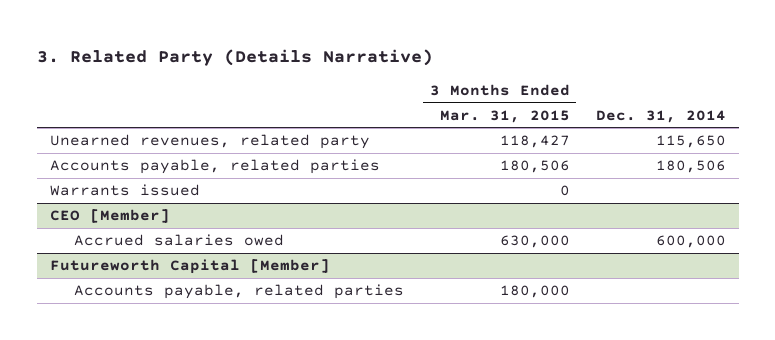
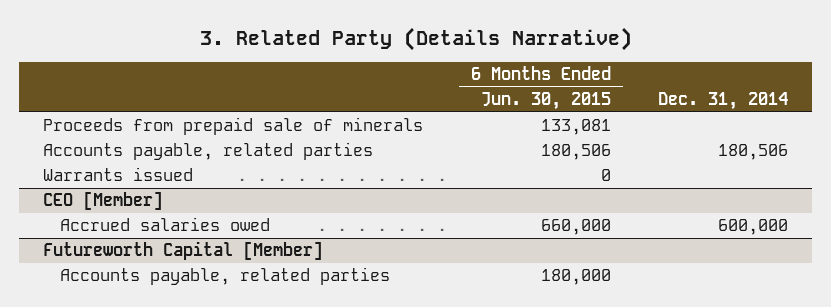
- | 3 Months Ended Mar. 31, 2015 | Dec. 31, 2014
+ | 6 Months Ended Jun. 30, 2015 | Dec. 31, 2014
- Unearned revenues, related party | 118,427 | 115,650
+ Proceeds from prepaid sale of minerals | 133,081 |

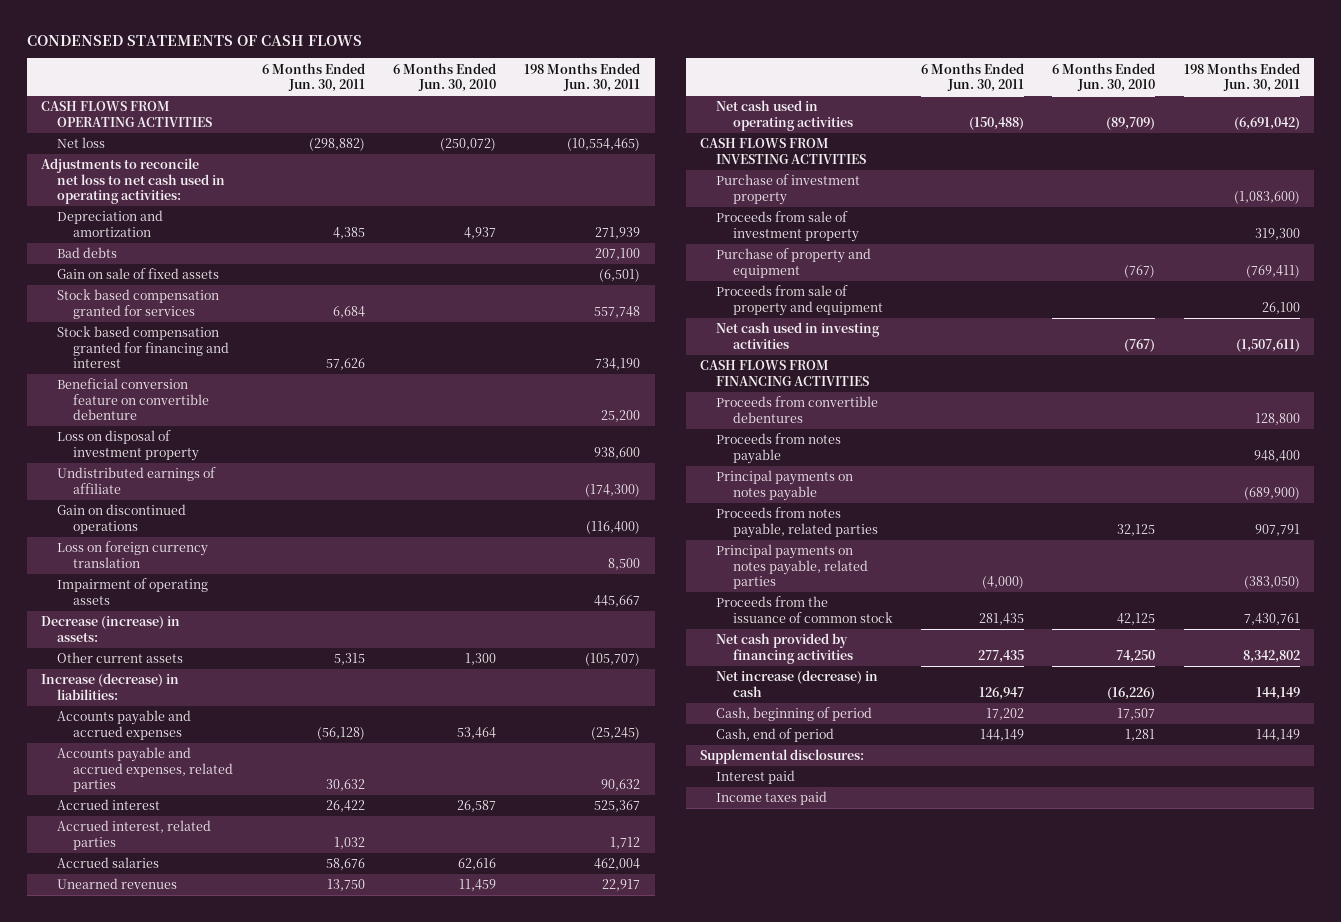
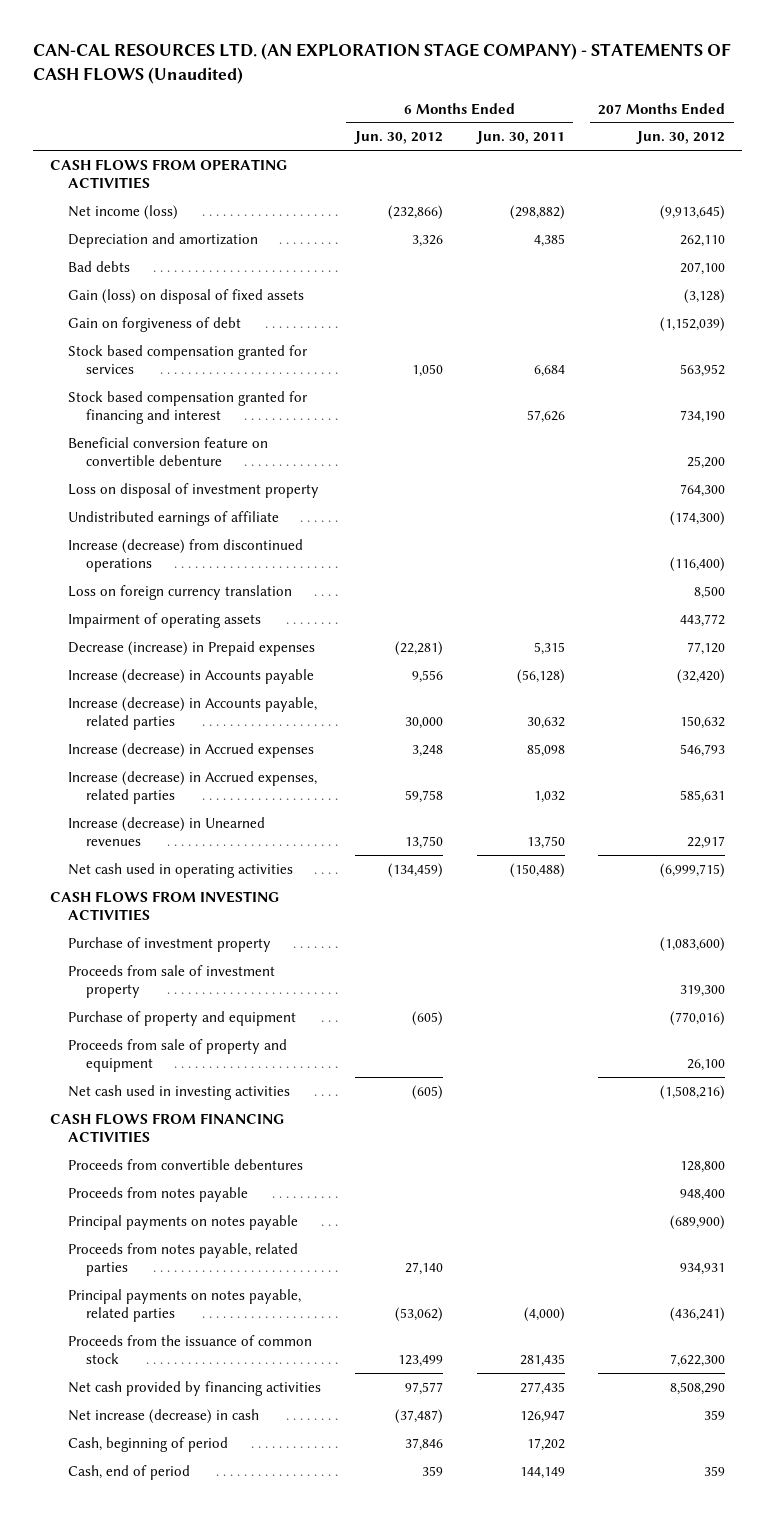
- CONDENSED STATEMENTS OF CASH FLOWS
+ CAN-CAL RESOURCES LTD. (AN EXPLORATION STAGE COMPANY) - STATEMENTS OF CASH FLOWS (Unaudited)
- | 6 Months Ended Jun. 30, 2011 | 6 Months Ended Jun. 30, 2010 | 198 Months Ended Jun. 30, 2011
+ | 6 Months Ended Jun. 30, 2012 | 6 Months Ended Jun. 30, 2011 | 207 Months Ended Jun. 30, 2012
- Net loss | (298,882) | (250,072) | (10,554,465)
- Adjustments to reconcile net loss to net cash used in operating activities:
+ Net income (loss) | (232,866) | (298,882) | (9,913,645)
- Gain on sale of fixed assets | | | (6,501)
+ Gain (loss) on disposal of fixed assets | | | (3,128)
+ Gain on forgiveness of debt | | | (1,152,039)
- Gain on discontinued operations | | | (116,400)
+ Increase (decrease) from discontinued operations | | | (116,400)
- Decrease (increase) in assets:
- Other current assets | 5,315 | 1,300 | (105,707)
- Increase (decrease) in liabilities:
- Accounts payable and accrued expenses | (56,128) | 53,464 | (25,245)
- Accounts payable and accrued expenses, related parties | 30,632 | | 90,632
- Accrued interest | 26,422 | 26,587 | 525,367
- Accrued interest, related parties | 1,032 | | 1,712
- Accrued salaries | 58,676 | 62,616 | 462,004
- Unearned revenues | 13,750 | 11,459 | 22,917
+ Decrease (increase) in Prepaid expenses | (22,281) | 5,315 | 77,120
+ Increase (decrease) in Accounts payable | 9,556 | (56,128) | (32,420)
+ Increase (decrease) in Accounts payable, related parties | 30,000 | 30,632 | 150,632
+ Increase (decrease) in Accrued expenses | 3,248 | 85,098 | 546,793
+ Increase (decrease) in Accrued expenses, related parties | 59,758 | 1,032 | 585,631
+ Increase (decrease) in Unearned revenues | 13,750 | 13,750 | 22,917
- Supplemental disclosures:
- Interest paid
- Income taxes paid

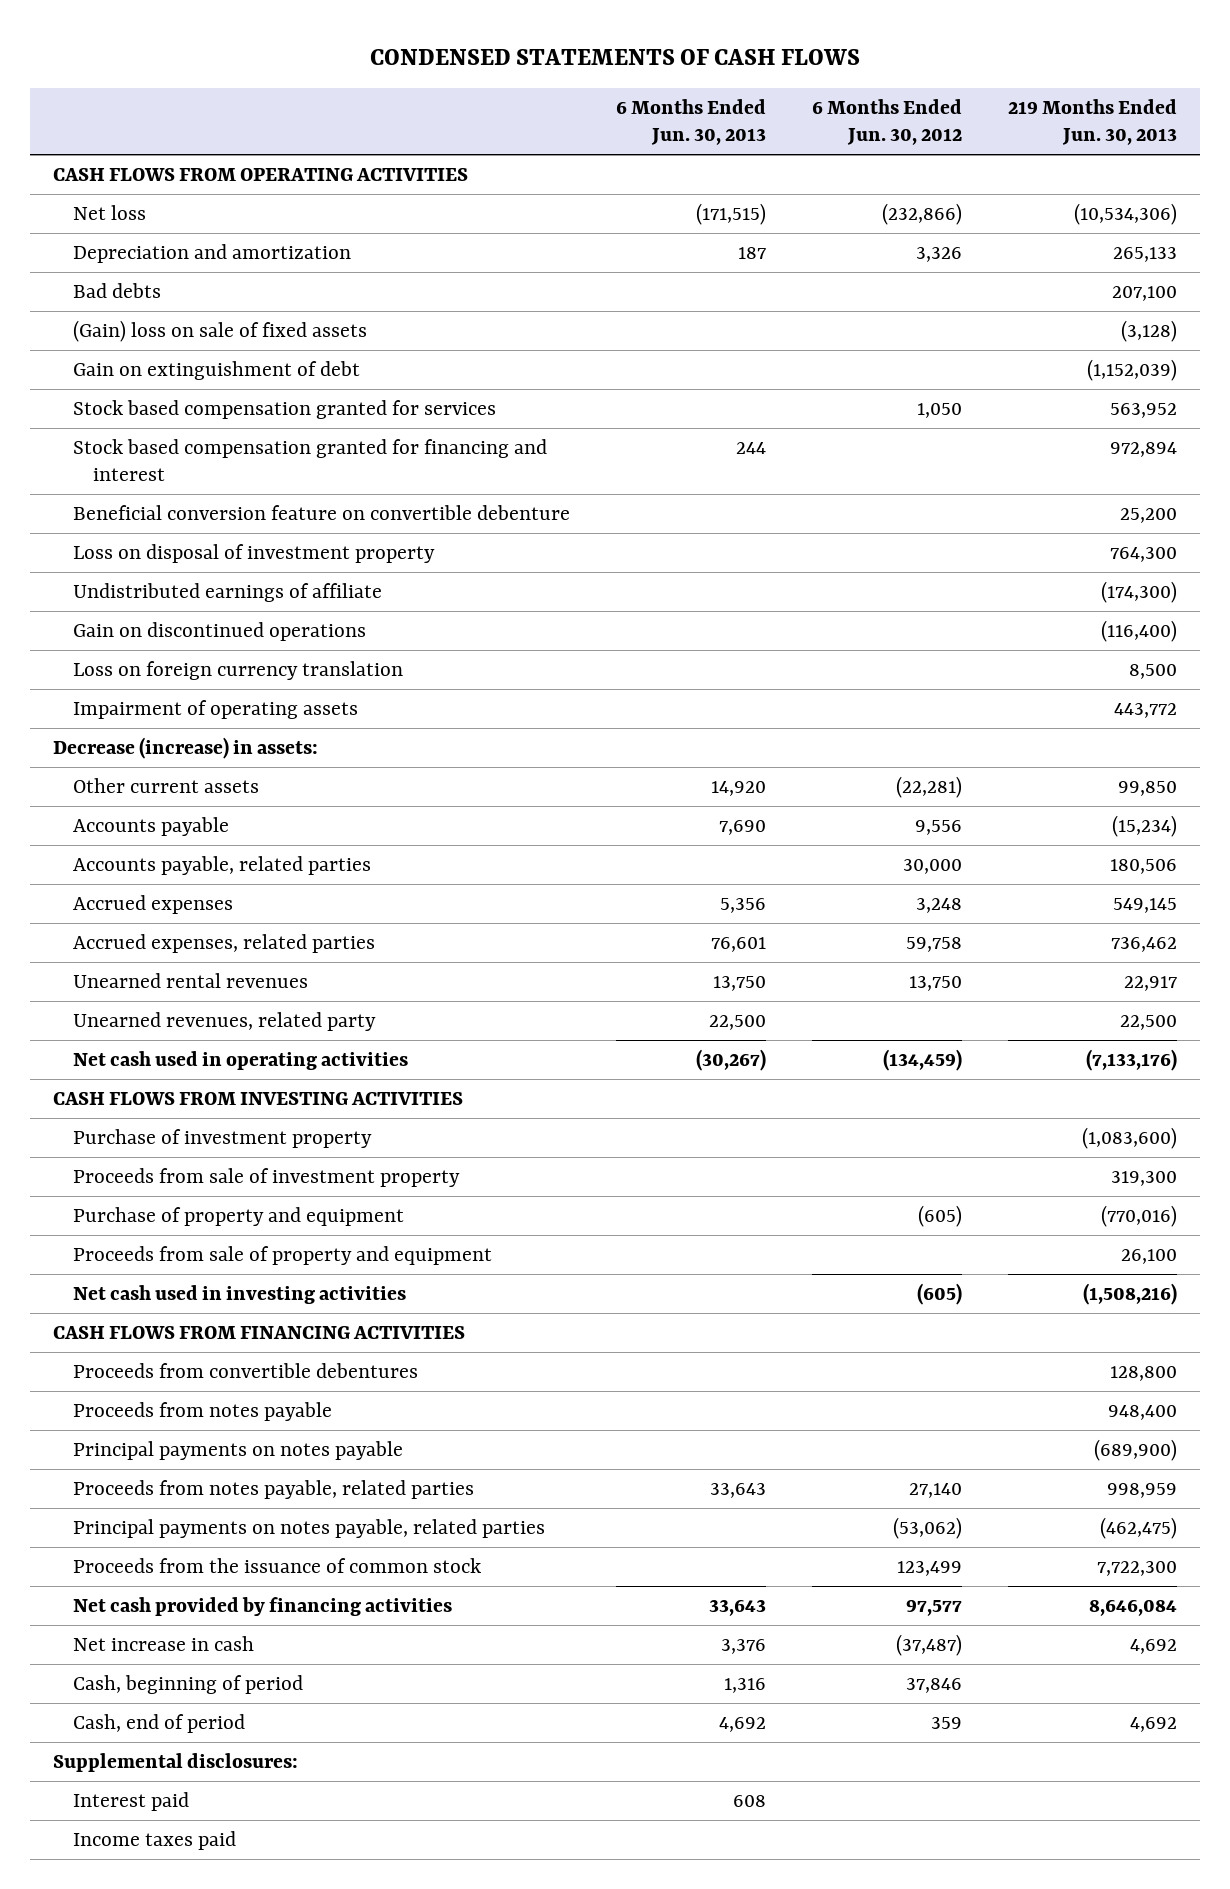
- CAN-CAL RESOURCES LTD. (AN EXPLORATION STAGE COMPANY) - STATEMENTS OF CASH FLOWS (Unaudited)
+ CONDENSED STATEMENTS OF CASH FLOWS
- | 6 Months Ended Jun. 30, 2012 | 6 Months Ended Jun. 30, 2011 | 207 Months Ended Jun. 30, 2012
+ | 6 Months Ended Jun. 30, 2013 | 6 Months Ended Jun. 30, 2012 | 219 Months Ended Jun. 30, 2013
- Net income (loss) | (232,866) | (298,882) | (9,913,645)
+ Net loss | (171,515) | (232,866) | (10,534,306)
- Gain (loss) on disposal of fixed assets | | | (3,128)
- Gain on forgiveness of debt | | | (1,152,039)
+ (Gain) loss on sale of fixed assets | | | (3,128)
+ Gain on extinguishment of debt | | | (1,152,039)
- Increase (decrease) from discontinued operations | | | (116,400)
+ Gain on discontinued operations | | | (116,400)
- Decrease (increase) in Prepaid expenses | (22,281) | 5,315 | 77,120
- Increase (decrease) in Accounts payable | 9,556 | (56,128) | (32,420)
- Increase (decrease) in Accounts payable, related parties | 30,000 | 30,632 | 150,632
- Increase (decrease) in Accrued expenses | 3,248 | 85,098 | 546,793
- Increase (decrease) in Accrued expenses, related parties | 59,758 | 1,032 | 585,631
- Increase (decrease) in Unearned revenues | 13,750 | 13,750 | 22,917
+ Decrease (increase) in assets:
+ Other current assets | 14,920 | (22,281) | 99,850
+ Accounts payable | 7,690 | 9,556 | (15,234)
+ Accounts payable, related parties | | 30,000 | 180,506
+ Accrued expenses | 5,356 | 3,248 | 549,145
+ Accrued expenses, related parties | 76,601 | 59,758 | 736,462
+ Unearned rental revenues | 13,750 | 13,750 | 22,917
+ Unearned revenues, related party | 22,500 | | 22,500
- Net increase (decrease) in cash | (37,487) | 126,947 | 359
+ Net increase in cash | 3,376 | (37,487) | 4,692
+ Supplemental disclosures:
+ Interest paid | 608 | |
+ Income taxes paid

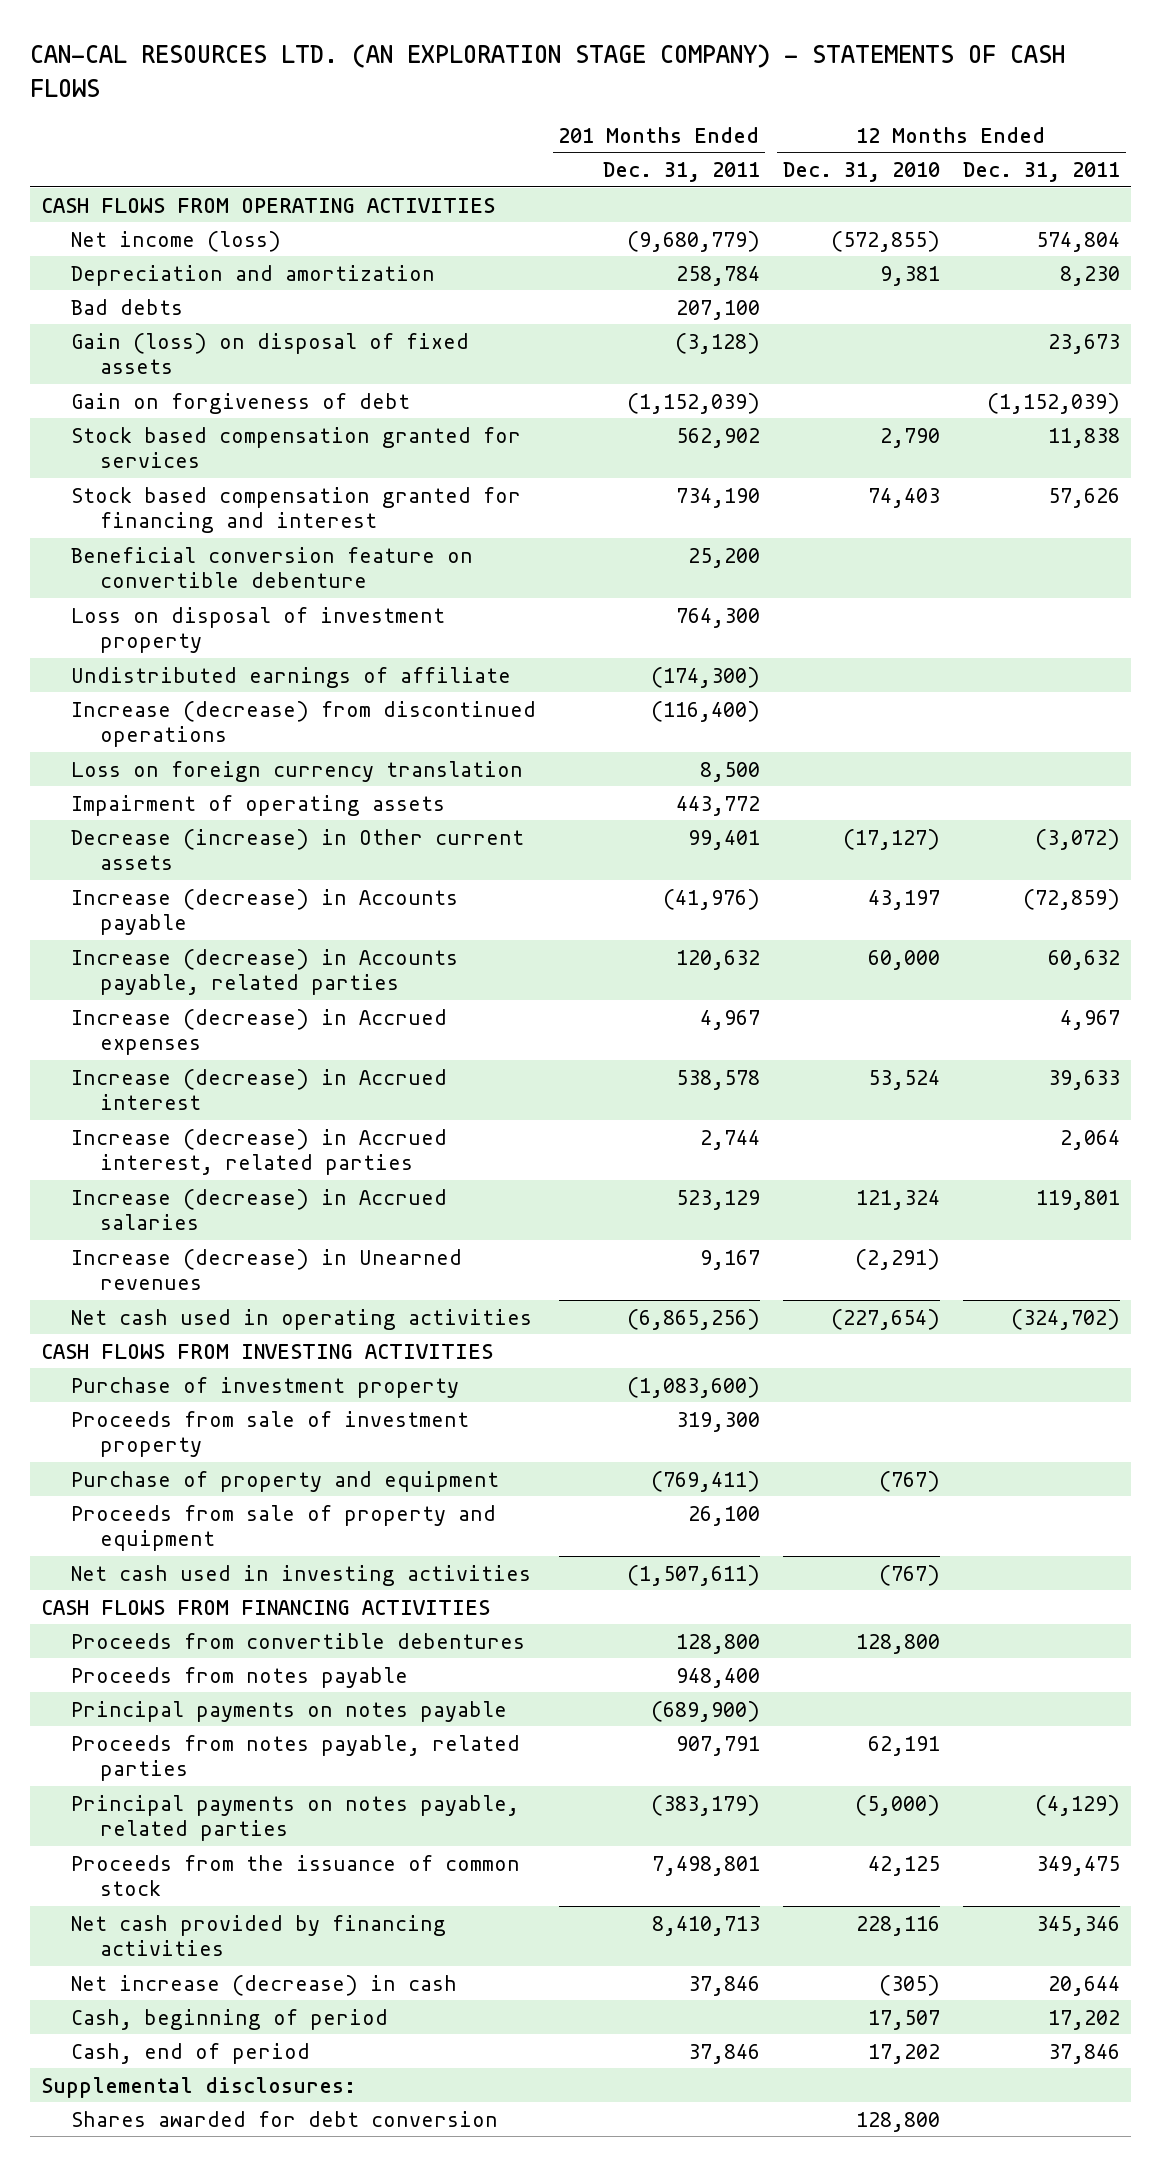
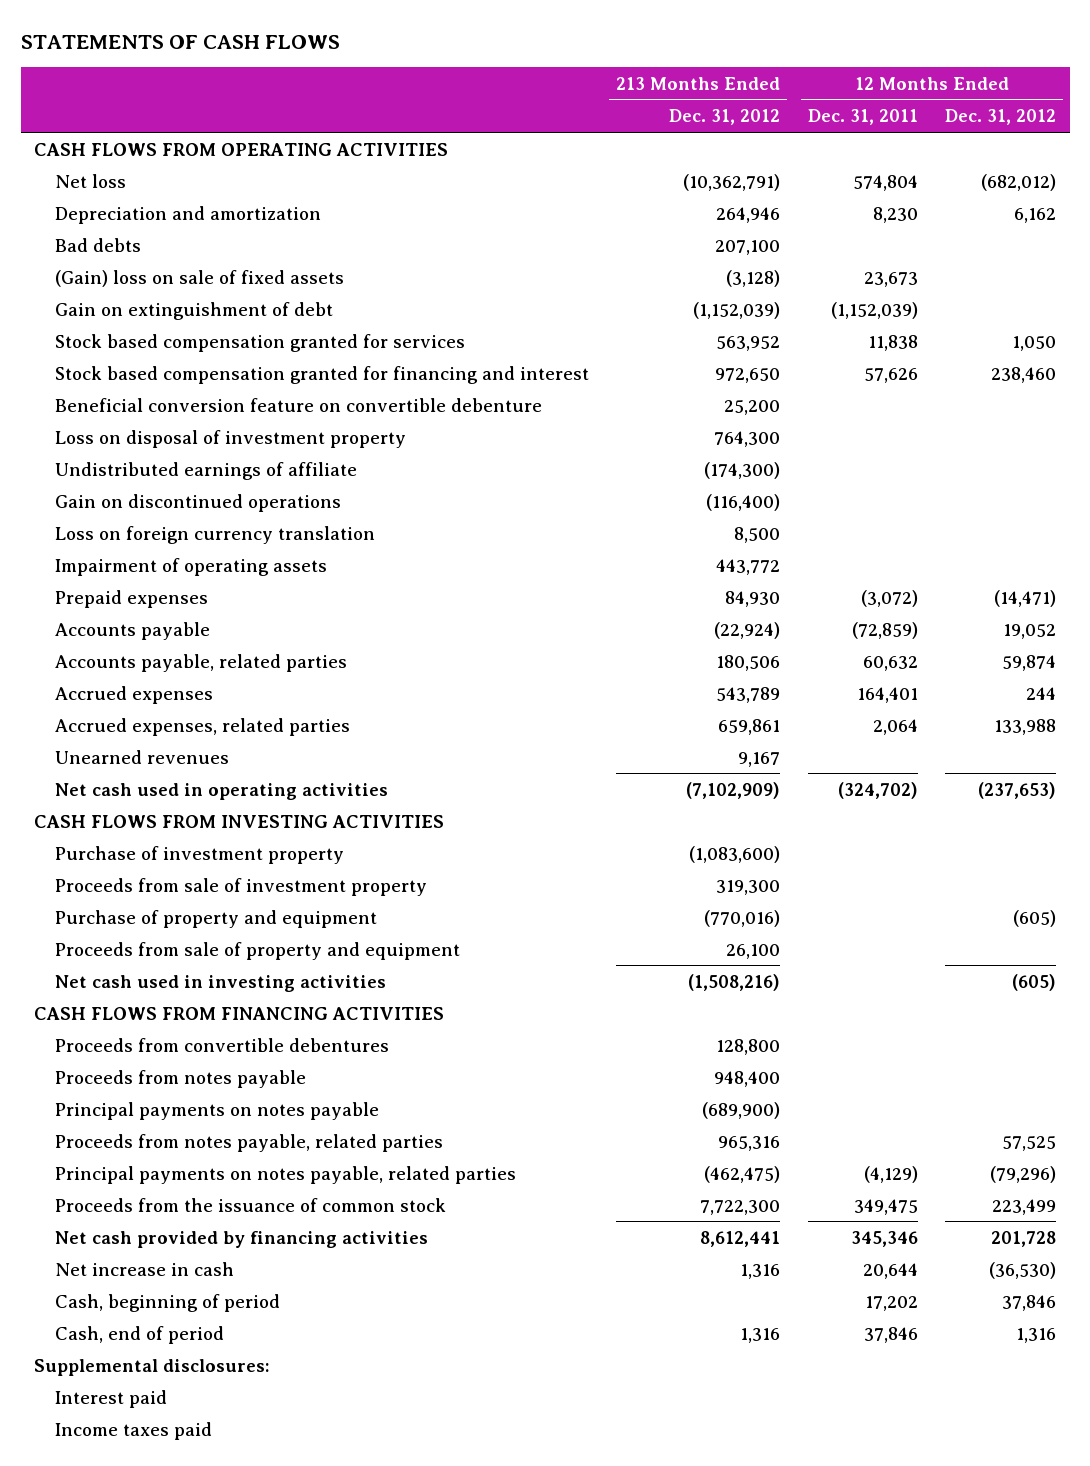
- CAN-CAL RESOURCES LTD. (AN EXPLORATION STAGE COMPANY) - STATEMENTS OF CASH FLOWS
+ STATEMENTS OF CASH FLOWS
- | 201 Months Ended Dec. 31, 2011 | 12 Months Ended Dec. 31, 2010 | 12 Months Ended Dec. 31, 2011
+ | 213 Months Ended Dec. 31, 2012 | 12 Months Ended Dec. 31, 2011 | 12 Months Ended Dec. 31, 2012
- Net income (loss) | (9,680,779) | (572,855) | 574,804
+ Net loss | (10,362,791) | 574,804 | (682,012)
- Gain (loss) on disposal of fixed assets | (3,128) | | 23,673
- Gain on forgiveness of debt | (1,152,039) | | (1,152,039)
+ (Gain) loss on sale of fixed assets | (3,128) | 23,673 |
+ Gain on extinguishment of debt | (1,152,039) | (1,152,039) |
- Increase (decrease) from discontinued operations | (116,400) | |
+ Gain on discontinued operations | (116,400) | |
- Decrease (increase) in Other current assets | 99,401 | (17,127) | (3,072)
- Increase (decrease) in Accounts payable | (41,976) | 43,197 | (72,859)
- Increase (decrease) in Accounts payable, related parties | 120,632 | 60,000 | 60,632
- Increase (decrease) in Accrued expenses | 4,967 | | 4,967
- Increase (decrease) in Accrued interest | 538,578 | 53,524 | 39,633
- Increase (decrease) in Accrued interest, related parties | 2,744 | | 2,064
- Increase (decrease) in Accrued salaries | 523,129 | 121,324 | 119,801
- Increase (decrease) in Unearned revenues | 9,167 | (2,291) |
+ Prepaid expenses | 84,930 | (3,072) | (14,471)
+ Accounts payable | (22,924) | (72,859) | 19,052
+ Accounts payable, related parties | 180,506 | 60,632 | 59,874
+ Accrued expenses | 543,789 | 164,401 | 244
+ Accrued expenses, related parties | 659,861 | 2,064 | 133,988
+ Unearned revenues | 9,167 | |
- Net increase (decrease) in cash | 37,846 | (305) | 20,644
+ Net increase in cash | 1,316 | 20,644 | (36,530)
- Shares awarded for debt conversion | | 128,800 |
+ Interest paid
+ Income taxes paid

